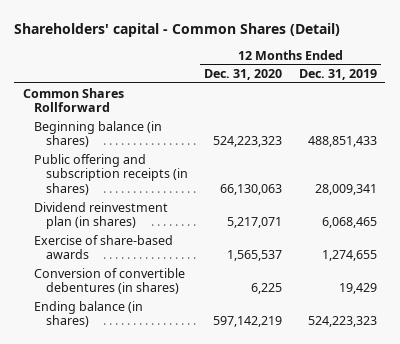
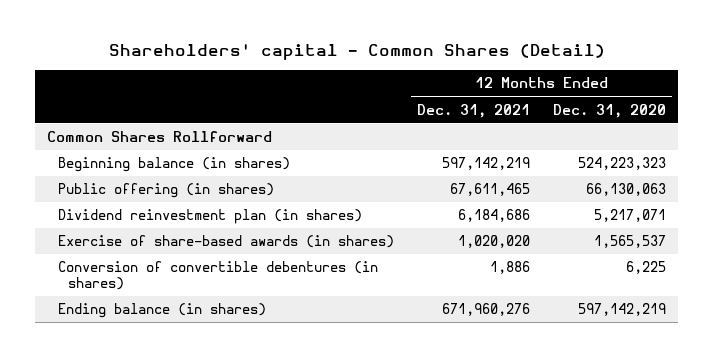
- | 12 Months Ended Dec. 31, 2020 | 12 Months Ended Dec. 31, 2019
+ | 12 Months Ended Dec. 31, 2021 | 12 Months Ended Dec. 31, 2020
- Public offering and subscription receipts (in shares) | 66,130,063 | 28,009,341
+ Public offering (in shares) | 67,611,465 | 66,130,063
- Exercise of share-based awards | 1,565,537 | 1,274,655
+ Exercise of share-based awards (in shares) | 1,020,020 | 1,565,537

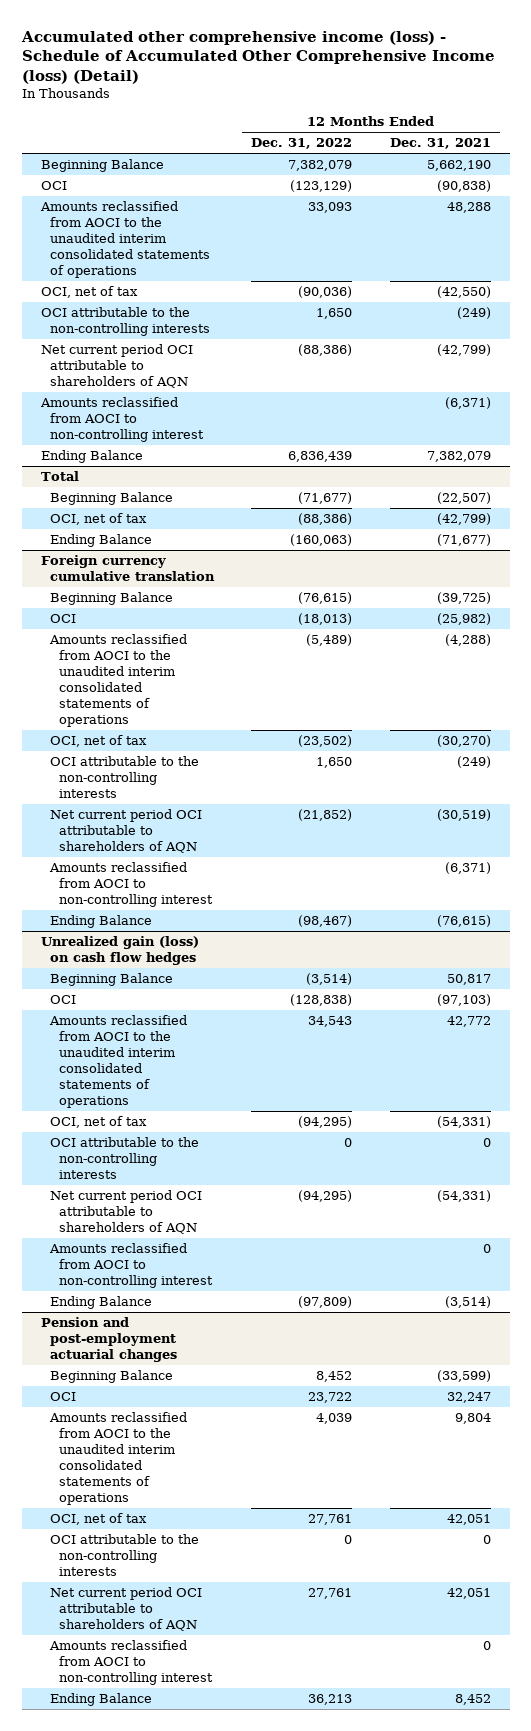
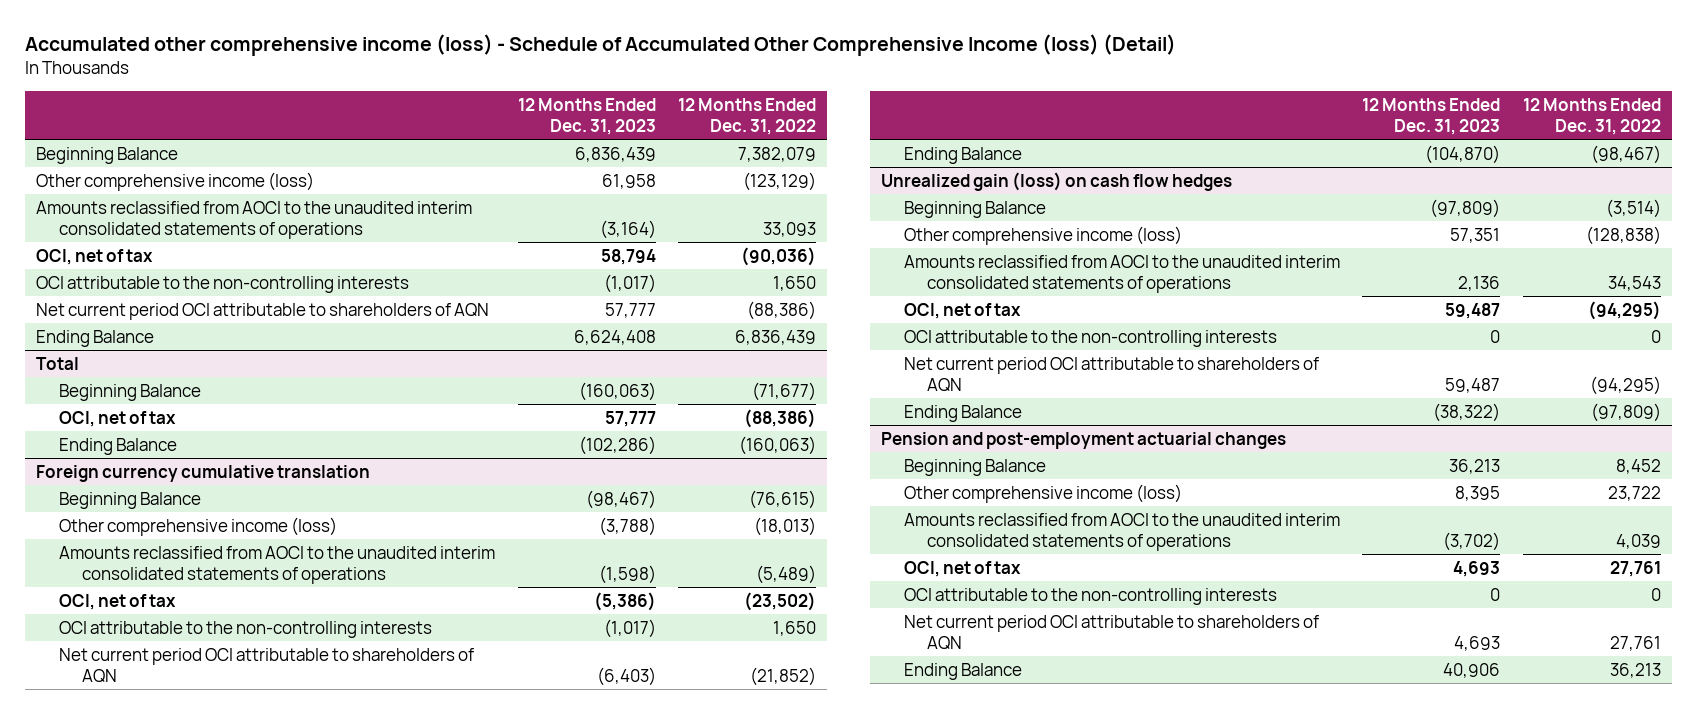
- | 12 Months Ended Dec. 31, 2022 | 12 Months Ended Dec. 31, 2021
+ | 12 Months Ended Dec. 31, 2023 | 12 Months Ended Dec. 31, 2022
- OCI | (123,129) | (90,838)
+ Other comprehensive income (loss) | 61,958 | (123,129)
- Amounts reclassified from AOCI to non-controlling interest | | (6,371)
@ Foreign currency cumulative translation
- OCI | (18,013) | (25,982)
+ Other comprehensive income (loss) | (3,788) | (18,013)
- Amounts reclassified from AOCI to non-controlling interest | | (6,371)
@ Unrealized gain (loss) on cash flow hedges
- OCI | (128,838) | (97,103)
+ Other comprehensive income (loss) | 57,351 | (128,838)
- Amounts reclassified from AOCI to non-controlling interest | | 0
@ Pension and post-employment actuarial changes
- OCI | 23,722 | 32,247
+ Other comprehensive income (loss) | 8,395 | 23,722
- Amounts reclassified from AOCI to non-controlling interest | | 0

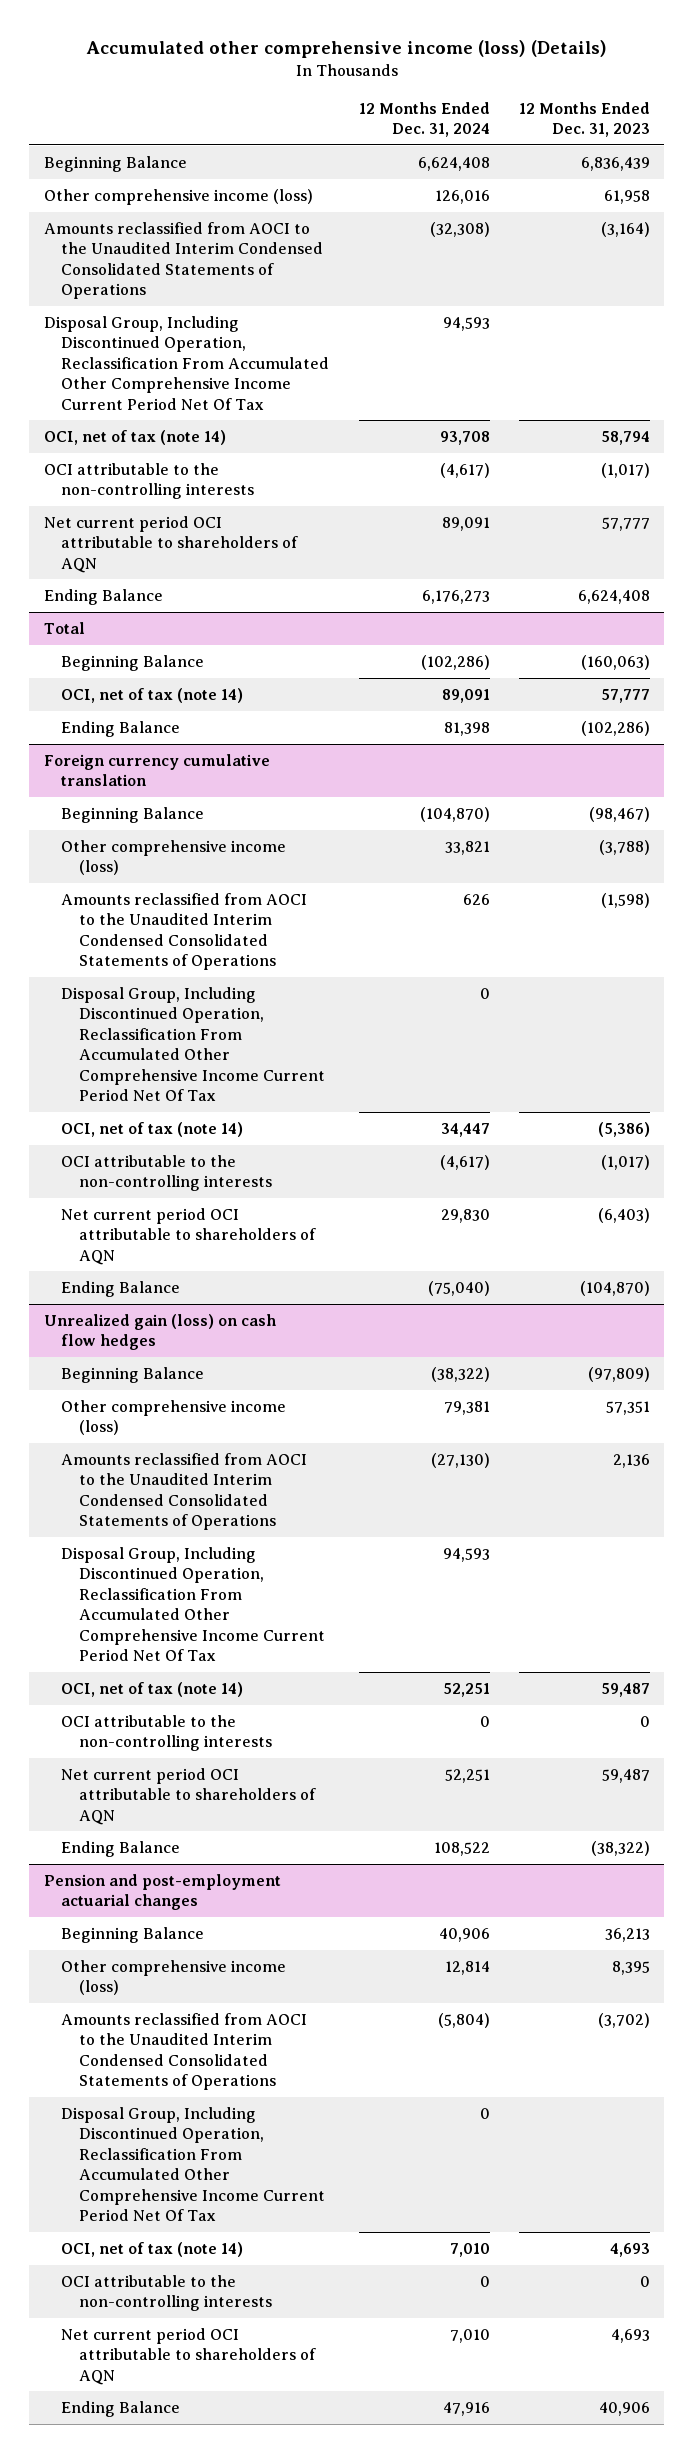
- Accumulated other comprehensive income (loss) - Schedule of Accumulated Other Comprehensive Income (loss) (Detail)
+ Accumulated other comprehensive income (loss) (Details)
- | 12 Months Ended Dec. 31, 2023 | 12 Months Ended Dec. 31, 2022
+ | 12 Months Ended Dec. 31, 2024 | 12 Months Ended Dec. 31, 2023
- Amounts reclassified from AOCI to the unaudited interim consolidated statements of operations | (3,164) | 33,093
- OCI, net of tax | 58,794 | (90,036)
+ Amounts reclassified from AOCI to the Unaudited Interim Condensed Consolidated Statements of Operations | (32,308) | (3,164)
+ Disposal Group, Including Discontinued Operation, Reclassification From Accumulated Other Comprehensive Income Current Period Net Of Tax | 94,593 |
+ OCI, net of tax (note 14) | 93,708 | 58,794
@ Total
- OCI, net of tax | 57,777 | (88,386)
+ OCI, net of tax (note 14) | 89,091 | 57,777
@ Foreign currency cumulative translation
- Amounts reclassified from AOCI to the unaudited interim consolidated statements of operations | (1,598) | (5,489)
- OCI, net of tax | (5,386) | (23,502)
+ Amounts reclassified from AOCI to the Unaudited Interim Condensed Consolidated Statements of Operations | 626 | (1,598)
+ Disposal Group, Including Discontinued Operation, Reclassification From Accumulated Other Comprehensive Income Current Period Net Of Tax | 0 |
+ OCI, net of tax (note 14) | 34,447 | (5,386)
@ Unrealized gain (loss) on cash flow hedges
- Amounts reclassified from AOCI to the unaudited interim consolidated statements of operations | 2,136 | 34,543
- OCI, net of tax | 59,487 | (94,295)
+ Amounts reclassified from AOCI to the Unaudited Interim Condensed Consolidated Statements of Operations | (27,130) | 2,136
+ Disposal Group, Including Discontinued Operation, Reclassification From Accumulated Other Comprehensive Income Current Period Net Of Tax | 94,593 |
+ OCI, net of tax (note 14) | 52,251 | 59,487
@ Pension and post-employment actuarial changes
- Amounts reclassified from AOCI to the unaudited interim consolidated statements of operations | (3,702) | 4,039
- OCI, net of tax | 4,693 | 27,761
+ Amounts reclassified from AOCI to the Unaudited Interim Condensed Consolidated Statements of Operations | (5,804) | (3,702)
+ Disposal Group, Including Discontinued Operation, Reclassification From Accumulated Other Comprehensive Income Current Period Net Of Tax | 0 |
+ OCI, net of tax (note 14) | 7,010 | 4,693

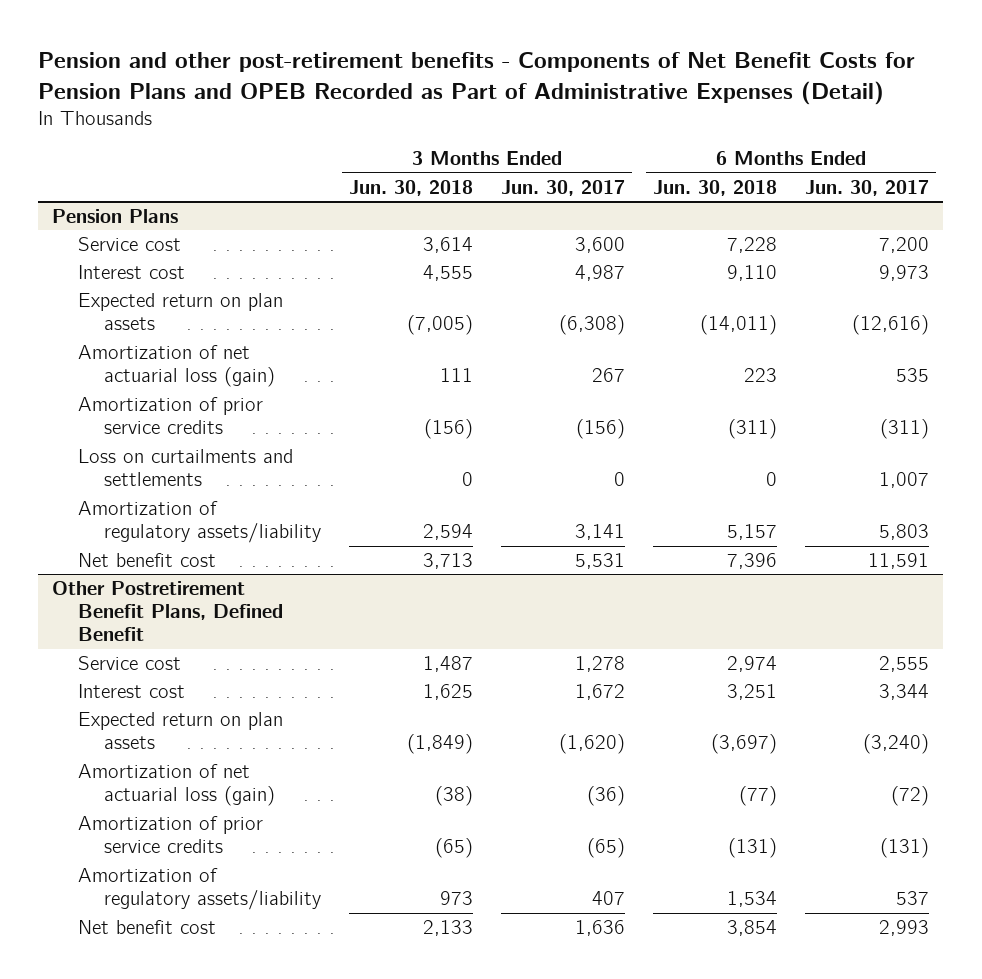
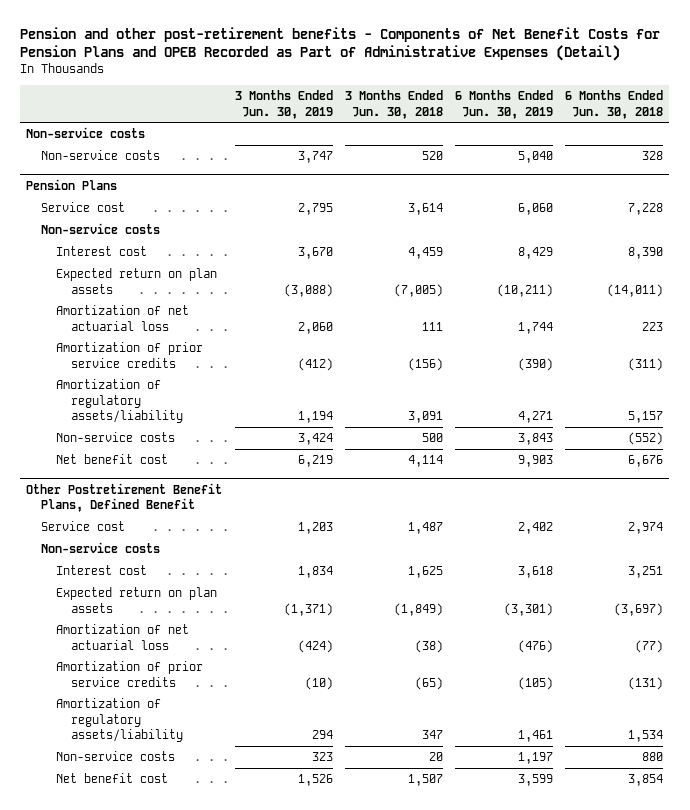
- | 3 Months Ended Jun. 30, 2018 | 3 Months Ended Jun. 30, 2017 | 6 Months Ended Jun. 30, 2018 | 6 Months Ended Jun. 30, 2017
+ | 3 Months Ended Jun. 30, 2019 | 3 Months Ended Jun. 30, 2018 | 6 Months Ended Jun. 30, 2019 | 6 Months Ended Jun. 30, 2018
+ Non-service costs
+ Non-service costs | 3,747 | 520 | 5,040 | 328
@ Pension Plans
- Interest cost | 4,555 | 4,987 | 9,110 | 9,973
+ Non-service costs
+ Interest cost | 3,670 | 4,459 | 8,429 | 8,390
- Amortization of net actuarial loss (gain) | 111 | 267 | 223 | 535
+ Amortization of net actuarial loss | 2,060 | 111 | 1,744 | 223
- Loss on curtailments and settlements | 0 | 0 | 0 | 1,007
- Amortization of regulatory assets/liability | 2,594 | 3,141 | 5,157 | 5,803
- Net benefit cost | 3,713 | 5,531 | 7,396 | 11,591
+ Amortization of regulatory assets/liability | 1,194 | 3,091 | 4,271 | 5,157
+ Non-service costs | 3,424 | 500 | 3,843 | (552)
+ Net benefit cost | 6,219 | 4,114 | 9,903 | 6,676
@ Other Postretirement Benefit Plans, Defined Benefit
+ Non-service costs
- Amortization of net actuarial loss (gain) | (38) | (36) | (77) | (72)
+ Amortization of net actuarial loss | (424) | (38) | (476) | (77)
- Amortization of regulatory assets/liability | 973 | 407 | 1,534 | 537
- Net benefit cost | 2,133 | 1,636 | 3,854 | 2,993
+ Amortization of regulatory assets/liability | 294 | 347 | 1,461 | 1,534
+ Non-service costs | 323 | 20 | 1,197 | 880
+ Net benefit cost | 1,526 | 1,507 | 3,599 | 3,854

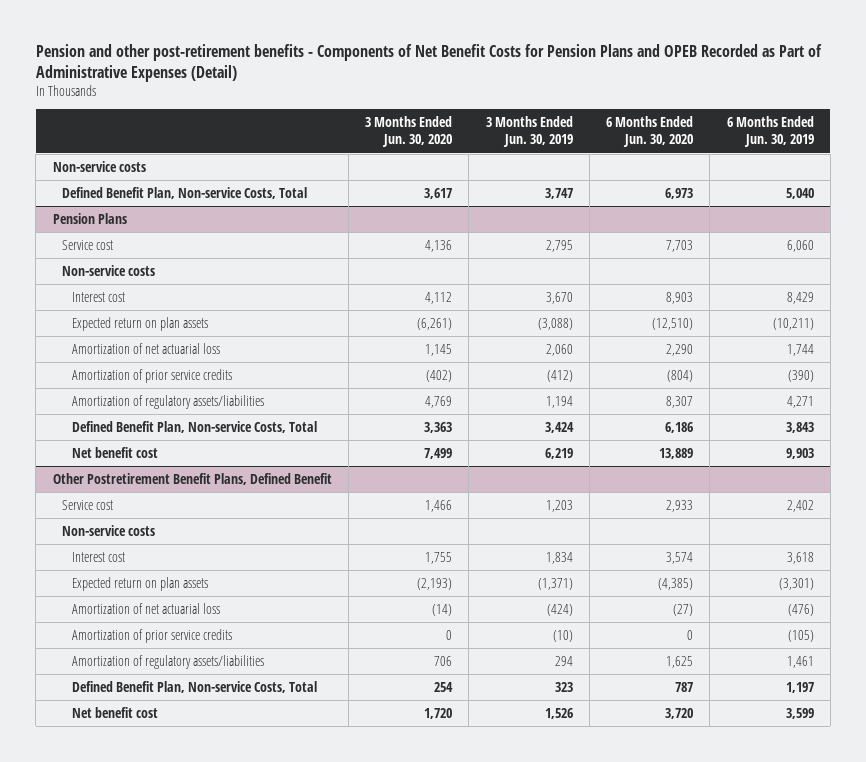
- | 3 Months Ended Jun. 30, 2019 | 3 Months Ended Jun. 30, 2018 | 6 Months Ended Jun. 30, 2019 | 6 Months Ended Jun. 30, 2018
+ | 3 Months Ended Jun. 30, 2020 | 3 Months Ended Jun. 30, 2019 | 6 Months Ended Jun. 30, 2020 | 6 Months Ended Jun. 30, 2019
- Non-service costs | 3,747 | 520 | 5,040 | 328
+ Defined Benefit Plan, Non-service Costs, Total | 3,617 | 3,747 | 6,973 | 5,040
@ Pension Plans
- Amortization of regulatory assets/liability | 1,194 | 3,091 | 4,271 | 5,157
- Non-service costs | 3,424 | 500 | 3,843 | (552)
+ Amortization of regulatory assets/liabilities | 4,769 | 1,194 | 8,307 | 4,271
+ Defined Benefit Plan, Non-service Costs, Total | 3,363 | 3,424 | 6,186 | 3,843
@ Other Postretirement Benefit Plans, Defined Benefit
- Amortization of regulatory assets/liability | 294 | 347 | 1,461 | 1,534
- Non-service costs | 323 | 20 | 1,197 | 880
+ Amortization of regulatory assets/liabilities | 706 | 294 | 1,625 | 1,461
+ Defined Benefit Plan, Non-service Costs, Total | 254 | 323 | 787 | 1,197

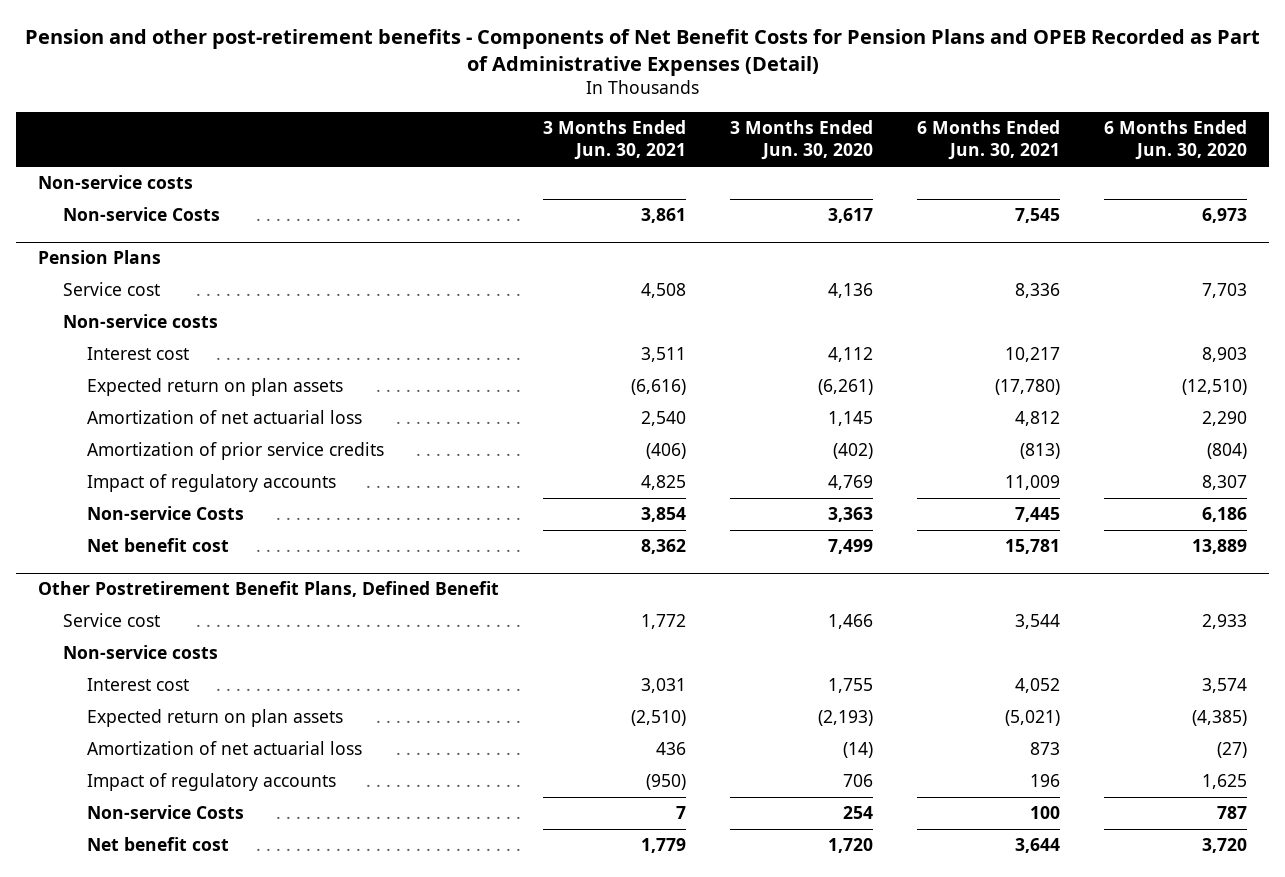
- | 3 Months Ended Jun. 30, 2020 | 3 Months Ended Jun. 30, 2019 | 6 Months Ended Jun. 30, 2020 | 6 Months Ended Jun. 30, 2019
+ | 3 Months Ended Jun. 30, 2021 | 3 Months Ended Jun. 30, 2020 | 6 Months Ended Jun. 30, 2021 | 6 Months Ended Jun. 30, 2020
- Defined Benefit Plan, Non-service Costs, Total | 3,617 | 3,747 | 6,973 | 5,040
+ Non-service Costs | 3,861 | 3,617 | 7,545 | 6,973
@ Pension Plans
- Amortization of regulatory assets/liabilities | 4,769 | 1,194 | 8,307 | 4,271
- Defined Benefit Plan, Non-service Costs, Total | 3,363 | 3,424 | 6,186 | 3,843
+ Impact of regulatory accounts | 4,825 | 4,769 | 11,009 | 8,307
+ Non-service Costs | 3,854 | 3,363 | 7,445 | 6,186
@ Other Postretirement Benefit Plans, Defined Benefit
- Amortization of prior service credits | 0 | (10) | 0 | (105)
- Amortization of regulatory assets/liabilities | 706 | 294 | 1,625 | 1,461
- Defined Benefit Plan, Non-service Costs, Total | 254 | 323 | 787 | 1,197
+ Impact of regulatory accounts | (950) | 706 | 196 | 1,625
+ Non-service Costs | 7 | 254 | 100 | 787

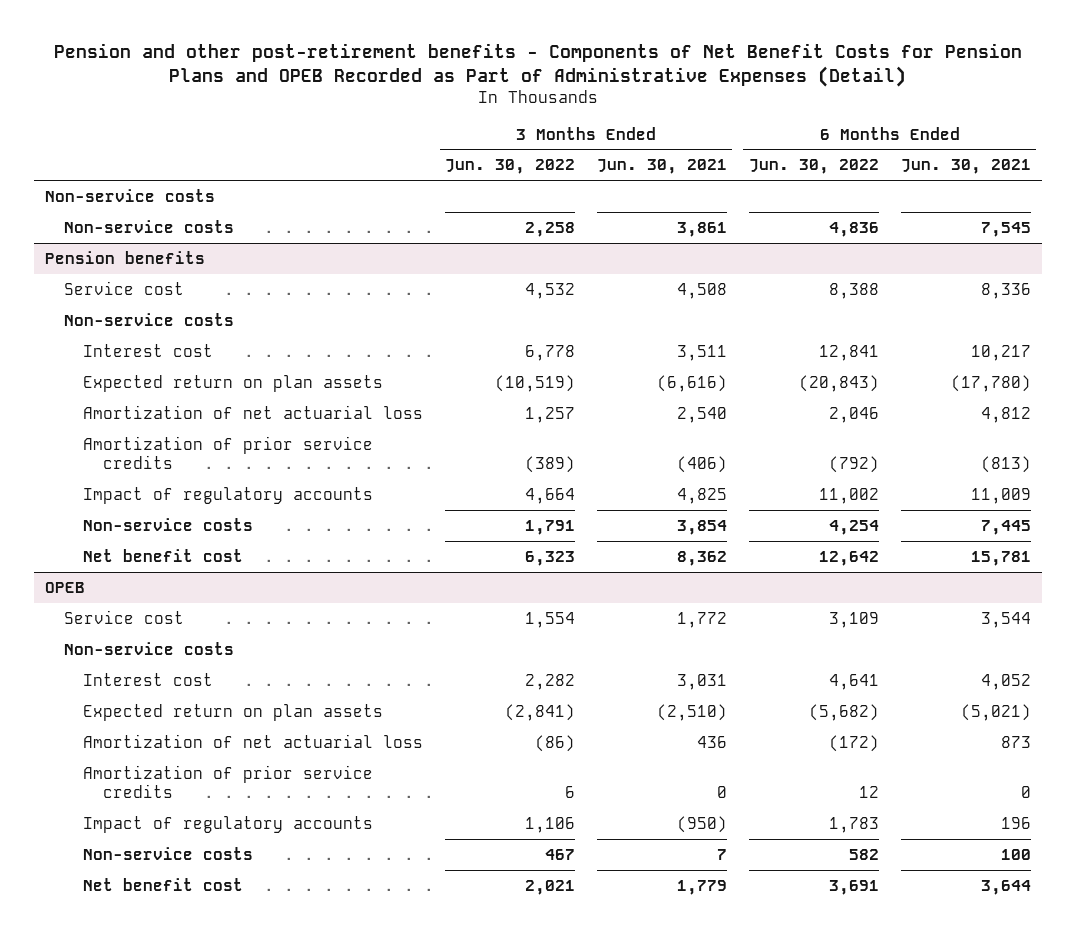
- | 3 Months Ended Jun. 30, 2021 | 3 Months Ended Jun. 30, 2020 | 6 Months Ended Jun. 30, 2021 | 6 Months Ended Jun. 30, 2020
+ | 3 Months Ended Jun. 30, 2022 | 3 Months Ended Jun. 30, 2021 | 6 Months Ended Jun. 30, 2022 | 6 Months Ended Jun. 30, 2021
- Non-service Costs | 3,861 | 3,617 | 7,545 | 6,973
- Pension Plans
+ Non-service costs | 2,258 | 3,861 | 4,836 | 7,545
+ Pension benefits
- Non-service Costs | 3,854 | 3,363 | 7,445 | 6,186
+ Non-service costs | 1,791 | 3,854 | 4,254 | 7,445
- Other Postretirement Benefit Plans, Defined Benefit
+ OPEB
+ Amortization of prior service credits | 6 | 0 | 12 | 0
- Non-service Costs | 7 | 254 | 100 | 787
+ Non-service costs | 467 | 7 | 582 | 100

